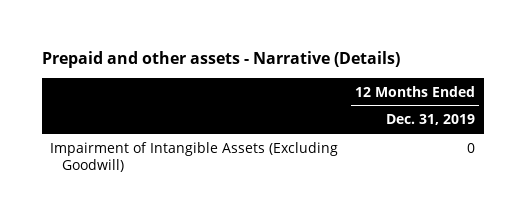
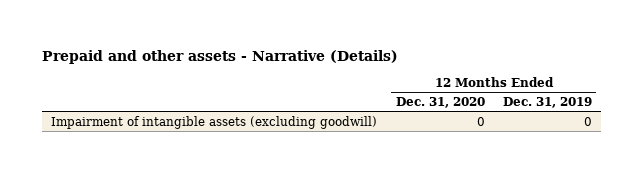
- | 12 Months Ended Dec. 31, 2019
+ | 12 Months Ended Dec. 31, 2020 | 12 Months Ended Dec. 31, 2019
- Impairment of Intangible Assets (Excluding Goodwill) | 0
+ Impairment of intangible assets (excluding goodwill) | 0 | 0

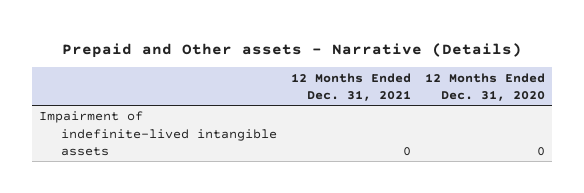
- Prepaid and other assets - Narrative (Details)
+ Prepaid and Other assets - Narrative (Details)
- | 12 Months Ended Dec. 31, 2020 | 12 Months Ended Dec. 31, 2019
+ | 12 Months Ended Dec. 31, 2021 | 12 Months Ended Dec. 31, 2020
- Impairment of intangible assets (excluding goodwill) | 0 | 0
+ Impairment of indefinite-lived intangible assets | 0 | 0

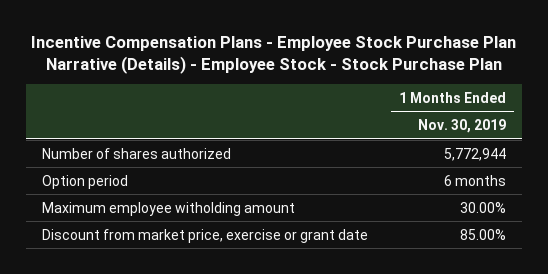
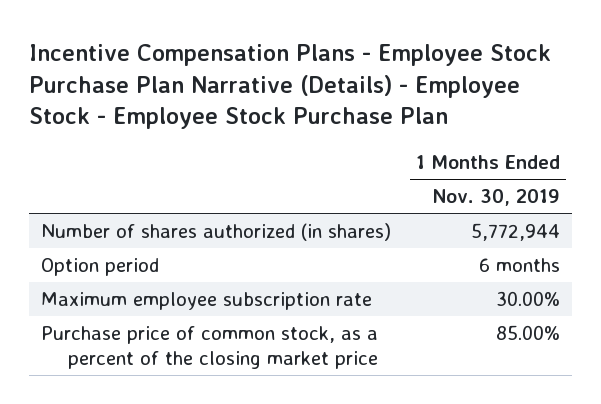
- Incentive Compensation Plans - Employee Stock Purchase Plan Narrative (Details) - Employee Stock - Stock Purchase Plan
+ Incentive Compensation Plans - Employee Stock Purchase Plan Narrative (Details) - Employee Stock - Employee Stock Purchase Plan
- Number of shares authorized | 5,772,944
+ Number of shares authorized (in shares) | 5,772,944
- Maximum employee witholding amount | 30.00%
- Discount from market price, exercise or grant date | 85.00%
+ Maximum employee subscription rate | 30.00%
+ Purchase price of common stock, as a percent of the closing market price | 85.00%

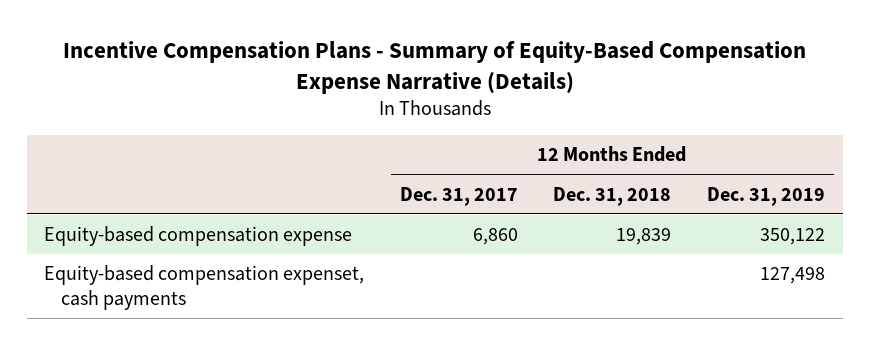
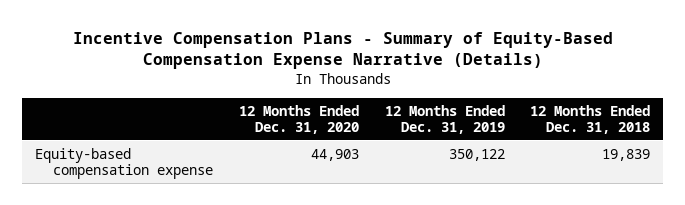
- | 12 Months Ended Dec. 31, 2017 | 12 Months Ended Dec. 31, 2018 | 12 Months Ended Dec. 31, 2019
+ | 12 Months Ended Dec. 31, 2020 | 12 Months Ended Dec. 31, 2019 | 12 Months Ended Dec. 31, 2018
- Equity-based compensation expenset, cash payments | | | 127,498

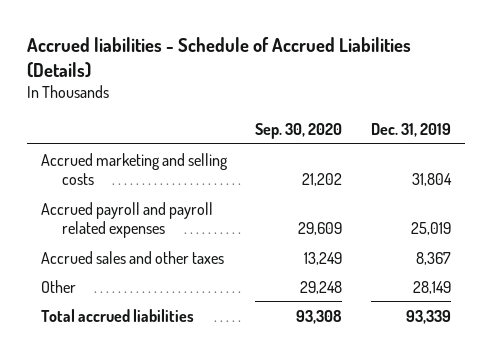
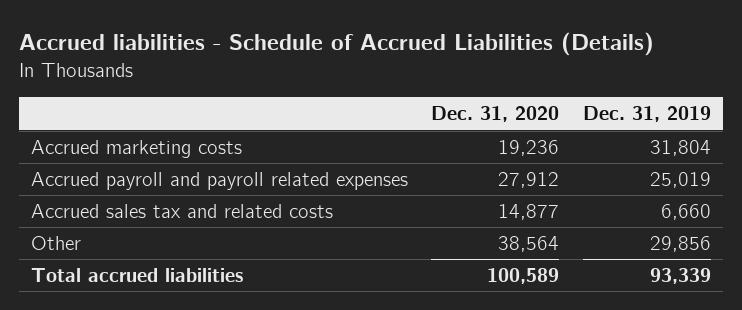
- | Sep. 30, 2020 | Dec. 31, 2019
+ | Dec. 31, 2020 | Dec. 31, 2019
- Accrued marketing and selling costs | 21,202 | 31,804
+ Accrued marketing costs | 19,236 | 31,804
- Accrued sales and other taxes | 13,249 | 8,367
- Other | 29,248 | 28,149
+ Accrued sales tax and related costs | 14,877 | 6,660
+ Other | 38,564 | 29,856

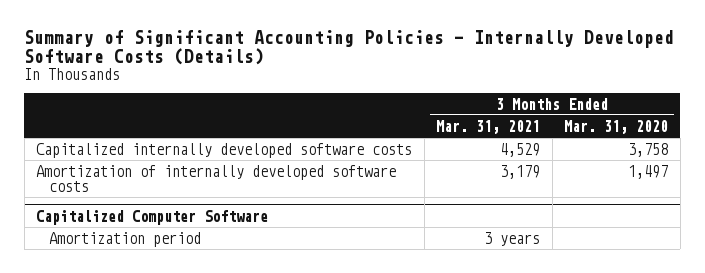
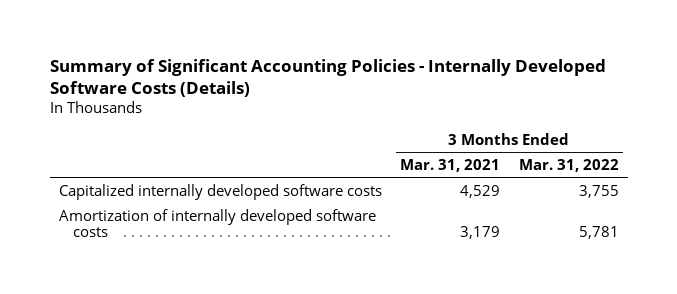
- | 3 Months Ended Mar. 31, 2021 | 3 Months Ended Mar. 31, 2020
+ | 3 Months Ended Mar. 31, 2021 | 3 Months Ended Mar. 31, 2022
- Capitalized Computer Software
- Amortization period | 3 years |

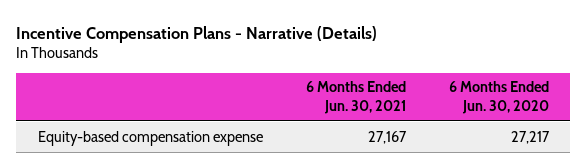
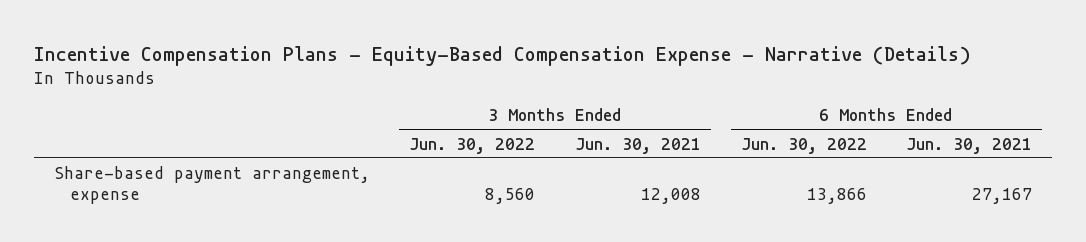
- Incentive Compensation Plans - Narrative (Details)
+ Incentive Compensation Plans - Equity-Based Compensation Expense - Narrative (Details)
- | 6 Months Ended Jun. 30, 2021 | 6 Months Ended Jun. 30, 2020
+ | 3 Months Ended Jun. 30, 2022 | 3 Months Ended Jun. 30, 2021 | 6 Months Ended Jun. 30, 2022 | 6 Months Ended Jun. 30, 2021
- Equity-based compensation expense | 27,167 | 27,217
+ Share-based payment arrangement, expense | 8,560 | 12,008 | 13,866 | 27,167

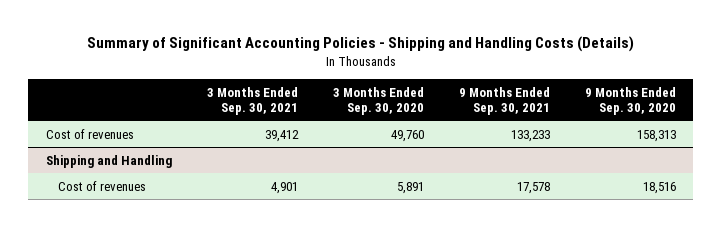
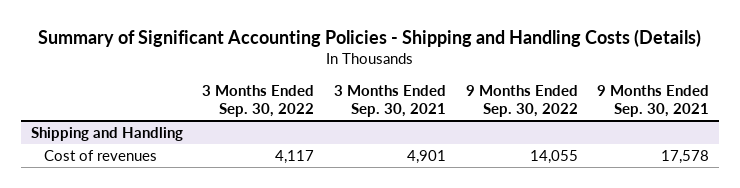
- | 3 Months Ended Sep. 30, 2021 | 3 Months Ended Sep. 30, 2020 | 9 Months Ended Sep. 30, 2021 | 9 Months Ended Sep. 30, 2020
+ | 3 Months Ended Sep. 30, 2022 | 3 Months Ended Sep. 30, 2021 | 9 Months Ended Sep. 30, 2022 | 9 Months Ended Sep. 30, 2021
- Cost of revenues | 39,412 | 49,760 | 133,233 | 158,313

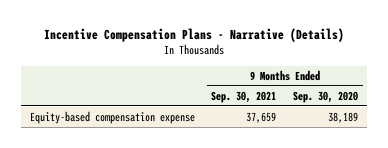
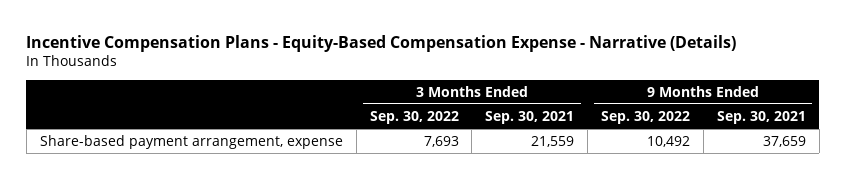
- Incentive Compensation Plans - Narrative (Details)
+ Incentive Compensation Plans - Equity-Based Compensation Expense - Narrative (Details)
- | 9 Months Ended Sep. 30, 2021 | 9 Months Ended Sep. 30, 2020
+ | 3 Months Ended Sep. 30, 2022 | 3 Months Ended Sep. 30, 2021 | 9 Months Ended Sep. 30, 2022 | 9 Months Ended Sep. 30, 2021
- Equity-based compensation expense | 37,659 | 38,189
+ Share-based payment arrangement, expense | 7,693 | 21,559 | 10,492 | 37,659

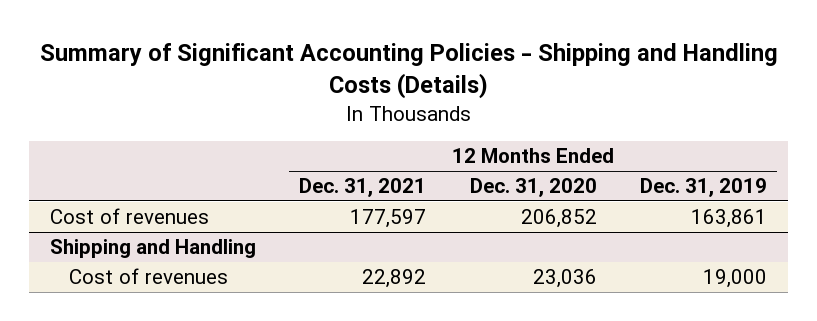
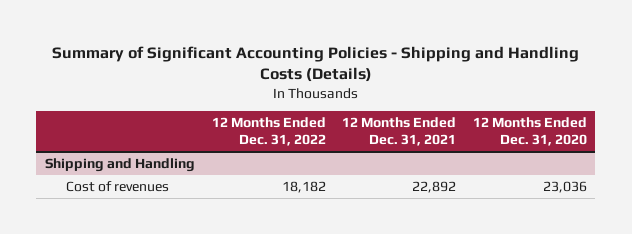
- | 12 Months Ended Dec. 31, 2021 | 12 Months Ended Dec. 31, 2020 | 12 Months Ended Dec. 31, 2019
+ | 12 Months Ended Dec. 31, 2022 | 12 Months Ended Dec. 31, 2021 | 12 Months Ended Dec. 31, 2020
- Cost of revenues | 177,597 | 206,852 | 163,861

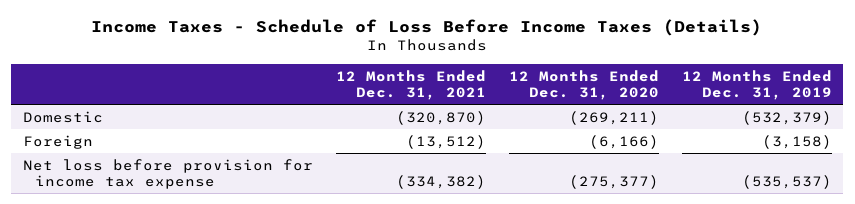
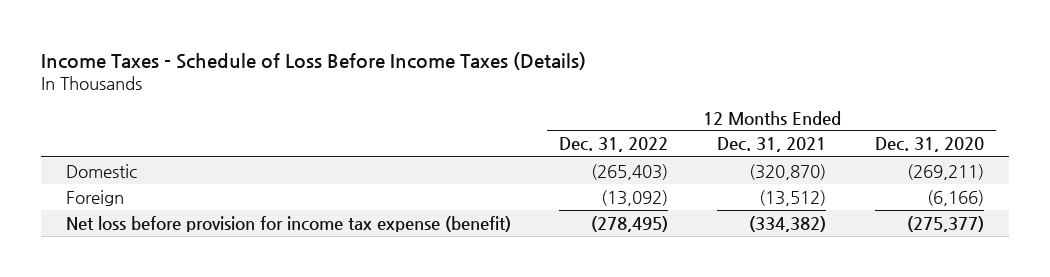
- | 12 Months Ended Dec. 31, 2021 | 12 Months Ended Dec. 31, 2020 | 12 Months Ended Dec. 31, 2019
+ | 12 Months Ended Dec. 31, 2022 | 12 Months Ended Dec. 31, 2021 | 12 Months Ended Dec. 31, 2020
- Net loss before provision for income tax expense | (334,382) | (275,377) | (535,537)
+ Net loss before provision for income tax expense (benefit) | (278,495) | (334,382) | (275,377)

